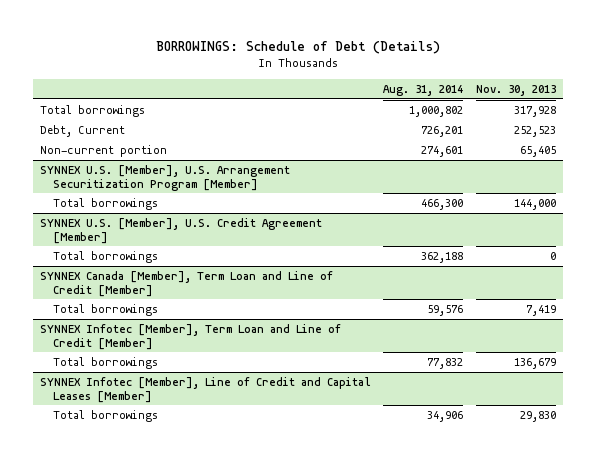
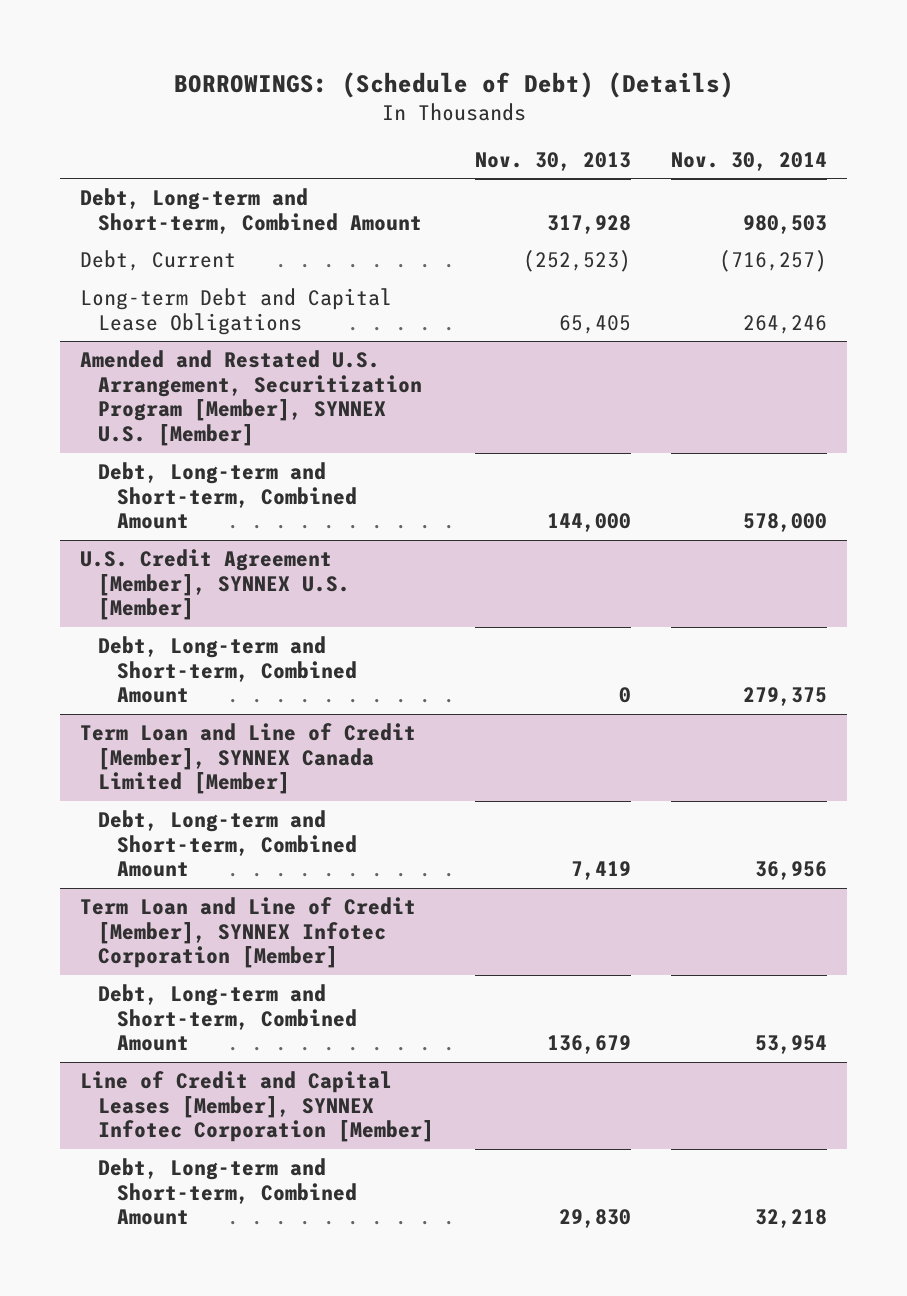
- BORROWINGS: Schedule of Debt (Details)
+ BORROWINGS: (Schedule of Debt) (Details)
- | Aug. 31, 2014 | Nov. 30, 2013
+ | Nov. 30, 2013 | Nov. 30, 2014
- Total borrowings | 1,000,802 | 317,928
- Debt, Current | 726,201 | 252,523
- Non-current portion | 274,601 | 65,405
- SYNNEX U.S. [Member], U.S. Arrangement Securitization Program [Member]
- Total borrowings | 466,300 | 144,000
- SYNNEX U.S. [Member], U.S. Credit Agreement [Member]
- Total borrowings | 362,188 | 0
- SYNNEX Canada [Member], Term Loan and Line of Credit [Member]
- Total borrowings | 59,576 | 7,419
- SYNNEX Infotec [Member], Term Loan and Line of Credit [Member]
- Total borrowings | 77,832 | 136,679
- SYNNEX Infotec [Member], Line of Credit and Capital Leases [Member]
- Total borrowings | 34,906 | 29,830
+ Debt, Long-term and Short-term, Combined Amount | 317,928 | 980,503
+ Debt, Current | (252,523) | (716,257)
+ Long-term Debt and Capital Lease Obligations | 65,405 | 264,246
+ Amended and Restated U.S. Arrangement, Securitization Program [Member], SYNNEX U.S. [Member]
+ Debt, Long-term and Short-term, Combined Amount | 144,000 | 578,000
+ U.S. Credit Agreement [Member], SYNNEX U.S. [Member]
+ Debt, Long-term and Short-term, Combined Amount | 0 | 279,375
+ Term Loan and Line of Credit [Member], SYNNEX Canada Limited [Member]
+ Debt, Long-term and Short-term, Combined Amount | 7,419 | 36,956
+ Term Loan and Line of Credit [Member], SYNNEX Infotec Corporation [Member]
+ Debt, Long-term and Short-term, Combined Amount | 136,679 | 53,954
+ Line of Credit and Capital Leases [Member], SYNNEX Infotec Corporation [Member]
+ Debt, Long-term and Short-term, Combined Amount | 29,830 | 32,218

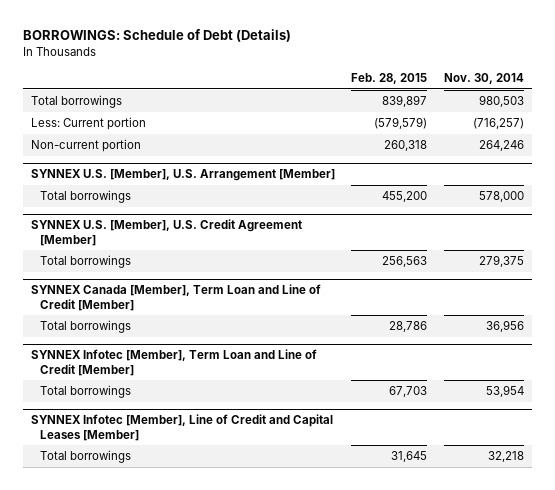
- BORROWINGS: (Schedule of Debt) (Details)
+ BORROWINGS: Schedule of Debt (Details)
- | Nov. 30, 2013 | Nov. 30, 2014
+ | Feb. 28, 2015 | Nov. 30, 2014
- Debt, Long-term and Short-term, Combined Amount | 317,928 | 980,503
- Debt, Current | (252,523) | (716,257)
- Long-term Debt and Capital Lease Obligations | 65,405 | 264,246
- Amended and Restated U.S. Arrangement, Securitization Program [Member], SYNNEX U.S. [Member]
- Debt, Long-term and Short-term, Combined Amount | 144,000 | 578,000
- U.S. Credit Agreement [Member], SYNNEX U.S. [Member]
- Debt, Long-term and Short-term, Combined Amount | 0 | 279,375
- Term Loan and Line of Credit [Member], SYNNEX Canada Limited [Member]
- Debt, Long-term and Short-term, Combined Amount | 7,419 | 36,956
- Term Loan and Line of Credit [Member], SYNNEX Infotec Corporation [Member]
- Debt, Long-term and Short-term, Combined Amount | 136,679 | 53,954
- Line of Credit and Capital Leases [Member], SYNNEX Infotec Corporation [Member]
- Debt, Long-term and Short-term, Combined Amount | 29,830 | 32,218
+ Total borrowings | 839,897 | 980,503
+ Less: Current portion | (579,579) | (716,257)
+ Non-current portion | 260,318 | 264,246
+ SYNNEX U.S. [Member], U.S. Arrangement [Member]
+ Total borrowings | 455,200 | 578,000
+ SYNNEX U.S. [Member], U.S. Credit Agreement [Member]
+ Total borrowings | 256,563 | 279,375
+ SYNNEX Canada [Member], Term Loan and Line of Credit [Member]
+ Total borrowings | 28,786 | 36,956
+ SYNNEX Infotec [Member], Term Loan and Line of Credit [Member]
+ Total borrowings | 67,703 | 53,954
+ SYNNEX Infotec [Member], Line of Credit and Capital Leases [Member]
+ Total borrowings | 31,645 | 32,218

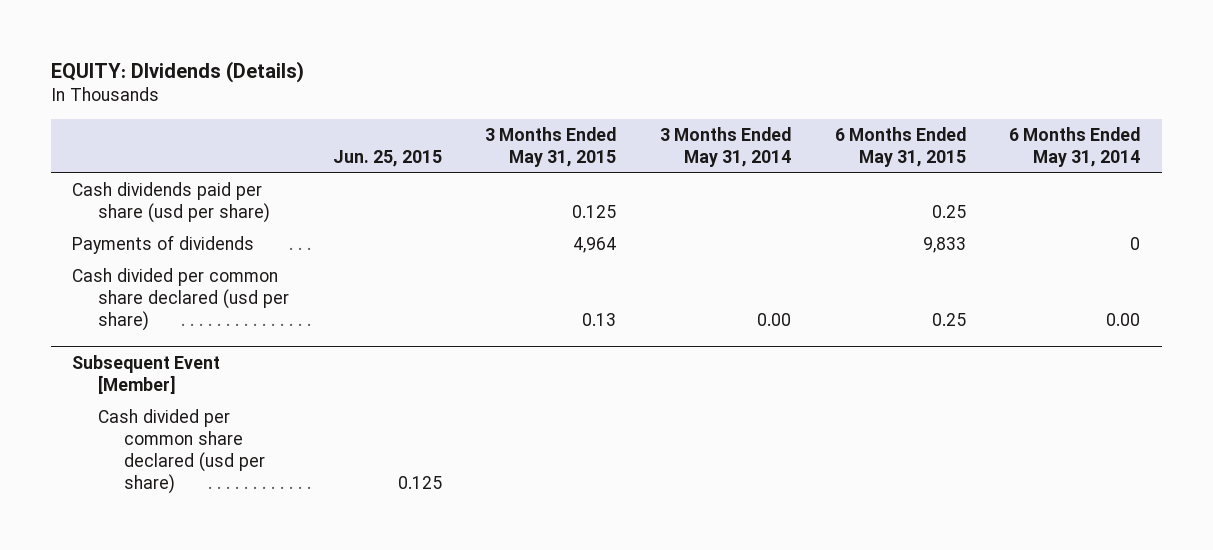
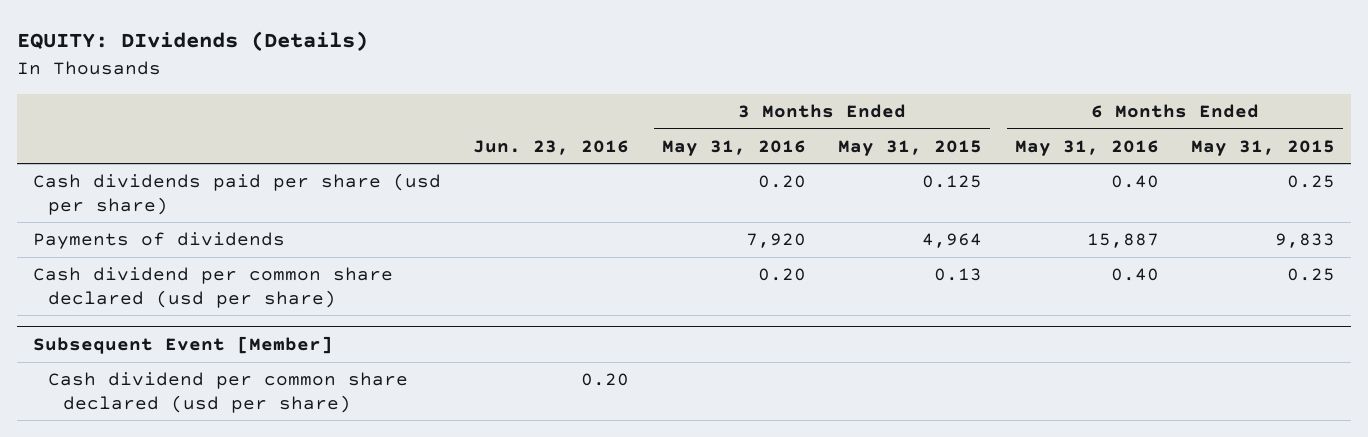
- | Jun. 25, 2015 | 3 Months Ended May 31, 2015 | 3 Months Ended May 31, 2014 | 6 Months Ended May 31, 2015 | 6 Months Ended May 31, 2014
+ | Jun. 23, 2016 | 3 Months Ended May 31, 2016 | 3 Months Ended May 31, 2015 | 6 Months Ended May 31, 2016 | 6 Months Ended May 31, 2015
- Cash divided per common share declared (usd per share) | | 0.13 | 0.00 | 0.25 | 0.00
+ Cash dividend per common share declared (usd per share) | | 0.20 | 0.13 | 0.40 | 0.25
@ Subsequent Event [Member]
- Cash divided per common share declared (usd per share) | 0.125 | | | |
+ Cash dividend per common share declared (usd per share) | 0.20 | | | |

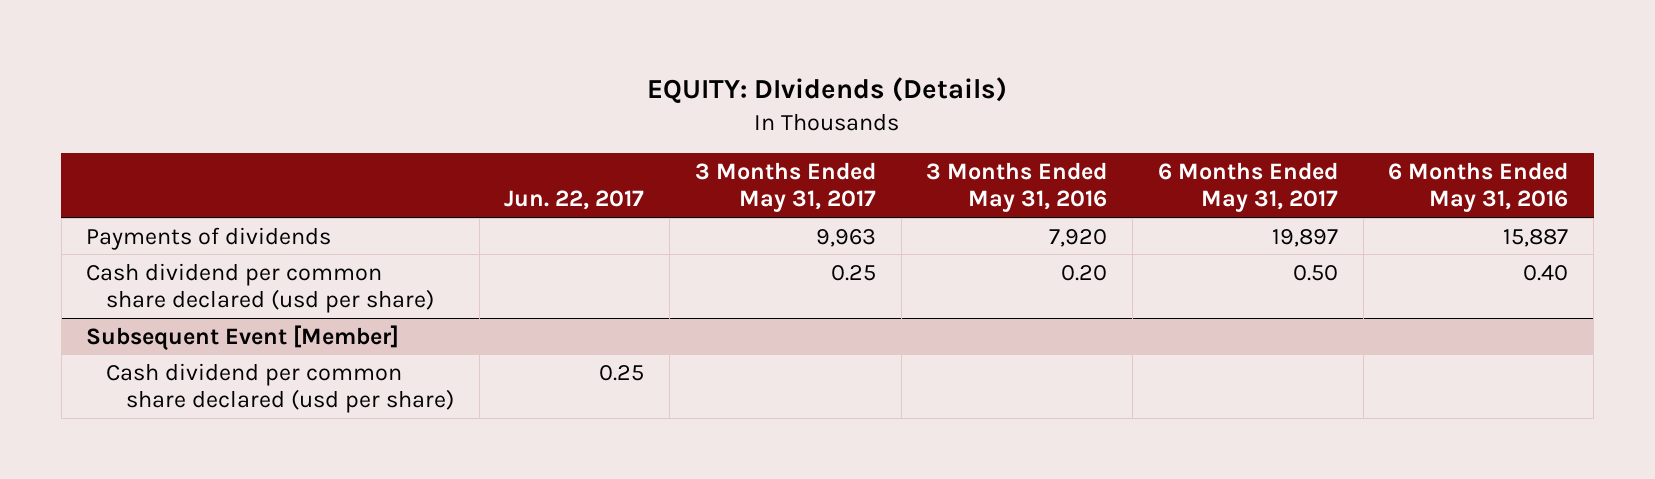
- | Jun. 23, 2016 | 3 Months Ended May 31, 2016 | 3 Months Ended May 31, 2015 | 6 Months Ended May 31, 2016 | 6 Months Ended May 31, 2015
+ | Jun. 22, 2017 | 3 Months Ended May 31, 2017 | 3 Months Ended May 31, 2016 | 6 Months Ended May 31, 2017 | 6 Months Ended May 31, 2016
- Cash dividends paid per share (usd per share) | | 0.20 | 0.125 | 0.40 | 0.25

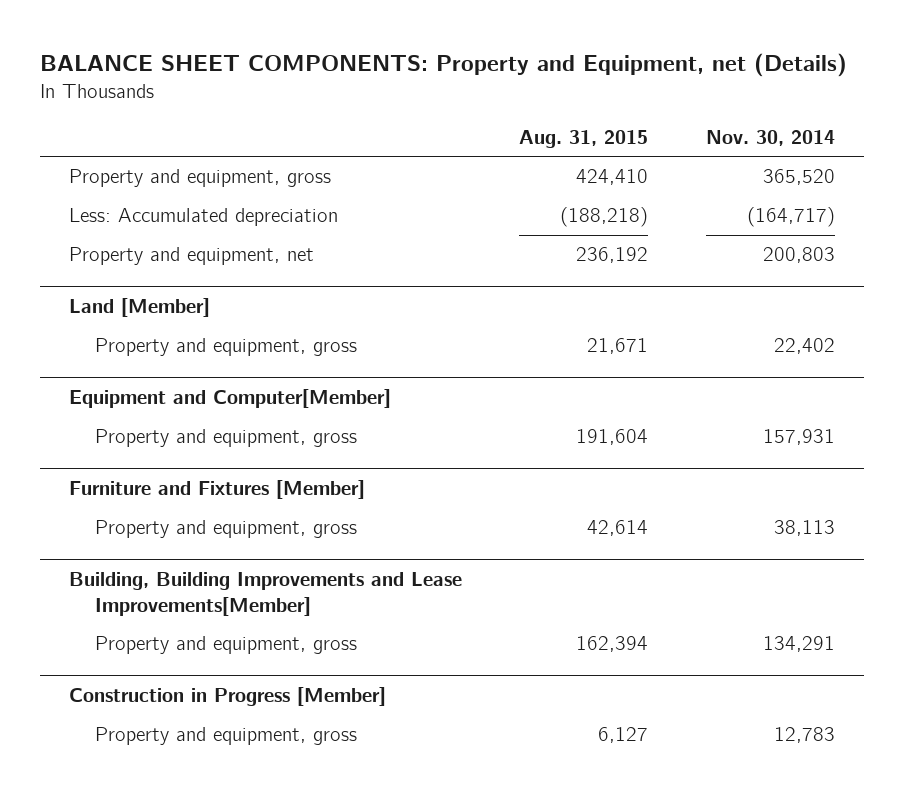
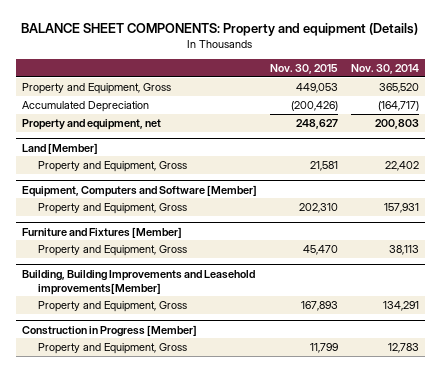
- BALANCE SHEET COMPONENTS: Property and Equipment, net (Details)
+ BALANCE SHEET COMPONENTS: Property and equipment (Details)
- | Aug. 31, 2015 | Nov. 30, 2014
+ | Nov. 30, 2015 | Nov. 30, 2014
- Property and equipment, gross | 424,410 | 365,520
- Less: Accumulated depreciation | (188,218) | (164,717)
+ Property and Equipment, Gross | 449,053 | 365,520
+ Accumulated Depreciation | (200,426) | (164,717)
@ Land [Member]
- Property and equipment, gross | 21,671 | 22,402
- Equipment and Computer[Member]
- Property and equipment, gross | 191,604 | 157,931
@ Land [Member]
+ Property and Equipment, Gross | 21,581 | 22,402
+ Equipment, Computers and Software [Member]
+ Property and Equipment, Gross | 202,310 | 157,931
@ Furniture and Fixtures [Member]
- Property and equipment, gross | 42,614 | 38,113
- Building, Building Improvements and Lease Improvements[Member]
- Property and equipment, gross | 162,394 | 134,291
@ Furniture and Fixtures [Member]
+ Property and Equipment, Gross | 45,470 | 38,113
+ Building, Building Improvements and Leasehold improvements[Member]
+ Property and Equipment, Gross | 167,893 | 134,291
@ Construction in Progress [Member]
- Property and equipment, gross | 6,127 | 12,783
+ Property and Equipment, Gross | 11,799 | 12,783

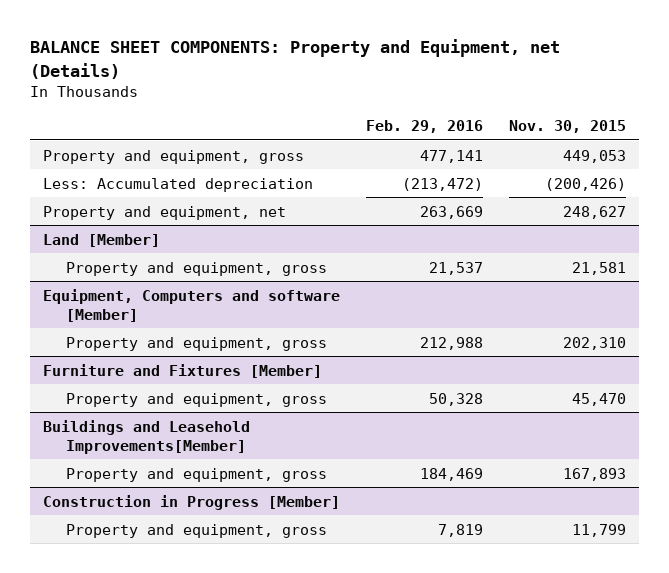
- BALANCE SHEET COMPONENTS: Property and equipment (Details)
+ BALANCE SHEET COMPONENTS: Property and Equipment, net (Details)
- | Nov. 30, 2015 | Nov. 30, 2014
+ | Feb. 29, 2016 | Nov. 30, 2015
- Property and Equipment, Gross | 449,053 | 365,520
- Accumulated Depreciation | (200,426) | (164,717)
+ Property and equipment, gross | 477,141 | 449,053
+ Less: Accumulated depreciation | (213,472) | (200,426)
@ Land [Member]
- Property and Equipment, Gross | 21,581 | 22,402
- Equipment, Computers and Software [Member]
- Property and Equipment, Gross | 202,310 | 157,931
@ Land [Member]
+ Property and equipment, gross | 21,537 | 21,581
+ Equipment, Computers and software [Member]
+ Property and equipment, gross | 212,988 | 202,310
@ Furniture and Fixtures [Member]
- Property and Equipment, Gross | 45,470 | 38,113
- Building, Building Improvements and Leasehold improvements[Member]
- Property and Equipment, Gross | 167,893 | 134,291
@ Furniture and Fixtures [Member]
+ Property and equipment, gross | 50,328 | 45,470
+ Buildings and Leasehold Improvements[Member]
+ Property and equipment, gross | 184,469 | 167,893
@ Construction in Progress [Member]
- Property and Equipment, Gross | 11,799 | 12,783
+ Property and equipment, gross | 7,819 | 11,799

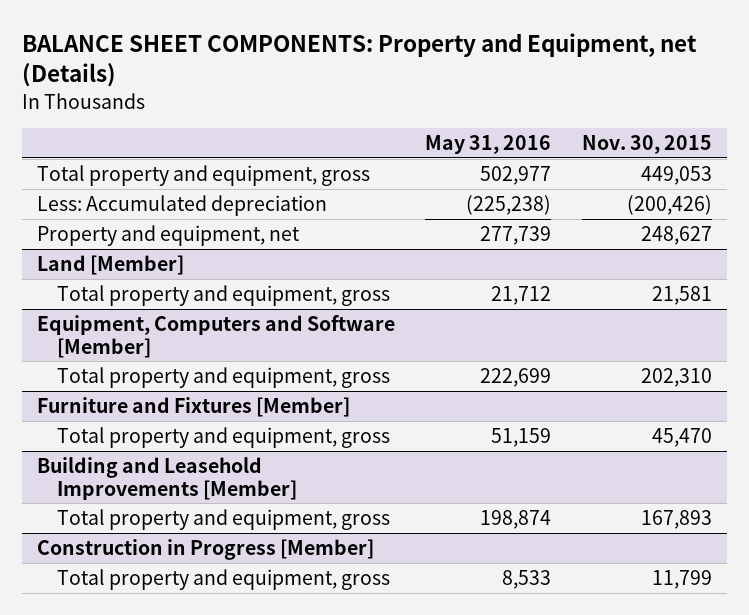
- | Feb. 29, 2016 | Nov. 30, 2015
+ | May 31, 2016 | Nov. 30, 2015
- Property and equipment, gross | 477,141 | 449,053
+ Total property and equipment, gross | 502,977 | 449,053
@ Land [Member]
- Property and equipment, gross | 21,537 | 21,581
- Equipment, Computers and software [Member]
- Property and equipment, gross | 212,988 | 202,310
@ Land [Member]
+ Total property and equipment, gross | 21,712 | 21,581
+ Equipment, Computers and Software [Member]
+ Total property and equipment, gross | 222,699 | 202,310
@ Furniture and Fixtures [Member]
- Property and equipment, gross | 50,328 | 45,470
- Buildings and Leasehold Improvements[Member]
- Property and equipment, gross | 184,469 | 167,893
@ Furniture and Fixtures [Member]
+ Total property and equipment, gross | 51,159 | 45,470
+ Building and Leasehold Improvements [Member]
+ Total property and equipment, gross | 198,874 | 167,893
@ Construction in Progress [Member]
- Property and equipment, gross | 7,819 | 11,799
+ Total property and equipment, gross | 8,533 | 11,799

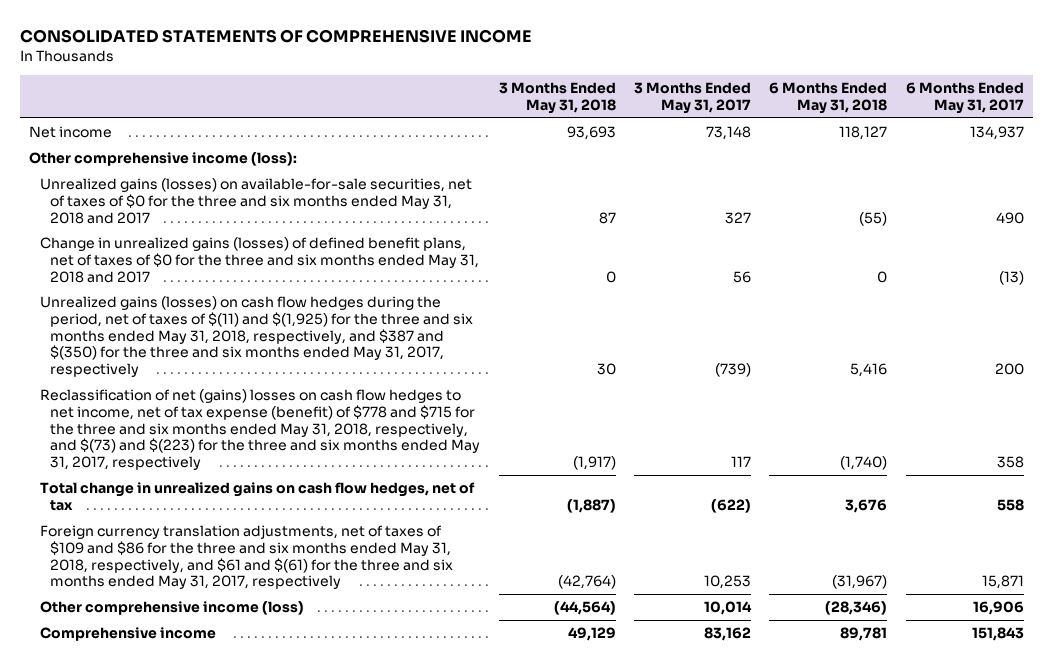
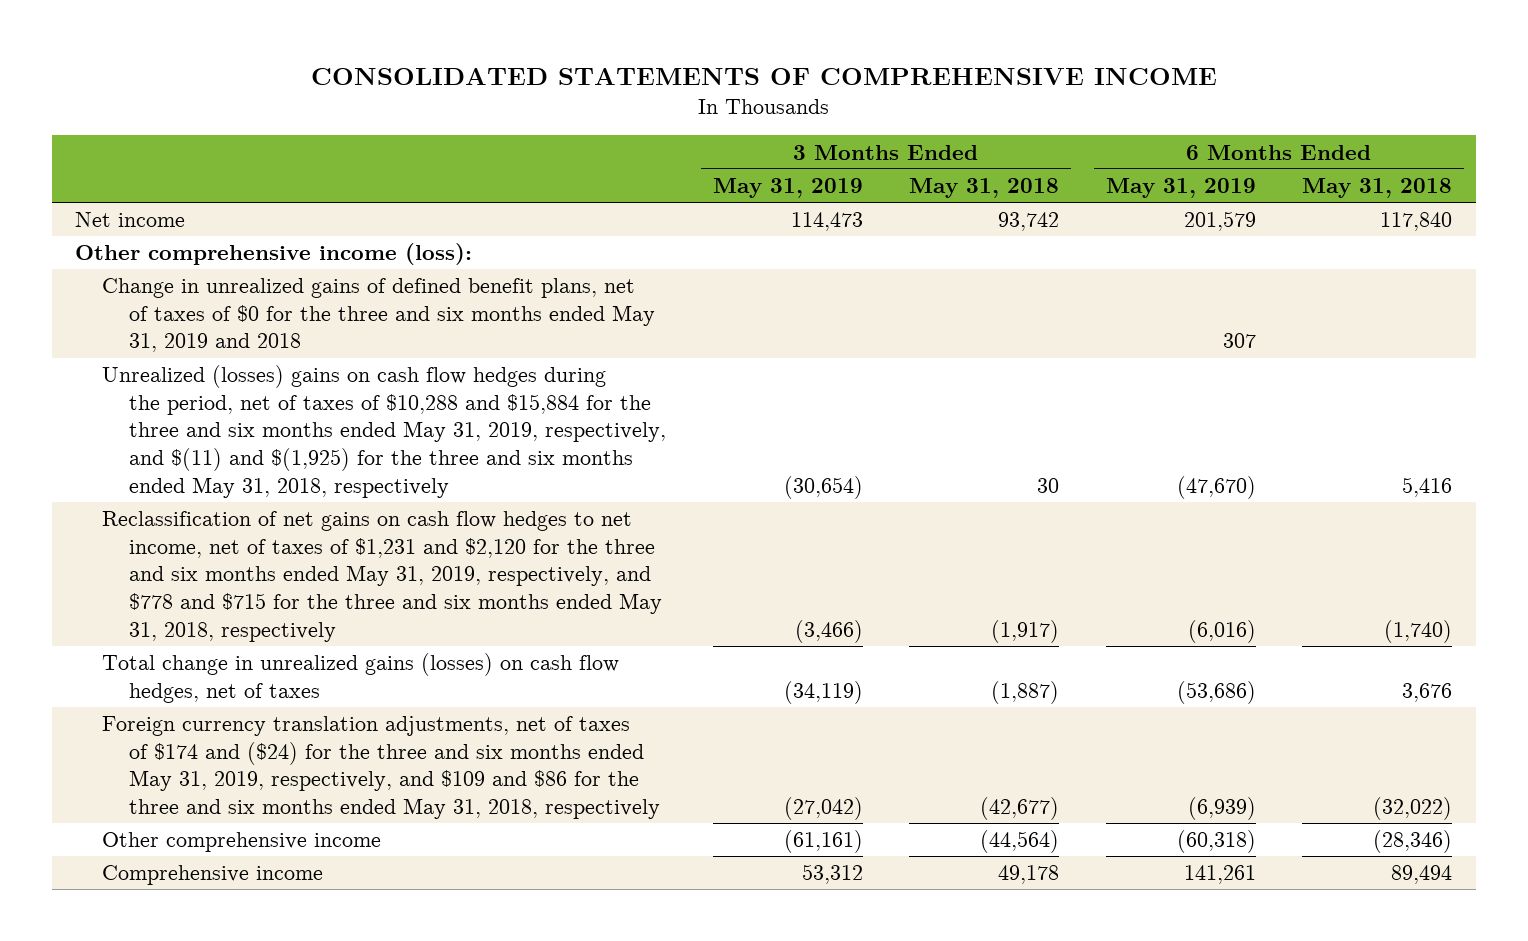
- | 3 Months Ended May 31, 2018 | 3 Months Ended May 31, 2017 | 6 Months Ended May 31, 2018 | 6 Months Ended May 31, 2017
+ | 3 Months Ended May 31, 2019 | 3 Months Ended May 31, 2018 | 6 Months Ended May 31, 2019 | 6 Months Ended May 31, 2018
- Net income | 93,693 | 73,148 | 118,127 | 134,937
+ Net income | 114,473 | 93,742 | 201,579 | 117,840
- Unrealized gains (losses) on available-for-sale securities, net of taxes of $0 for the three and six months ended May 31, 2018 and 2017 | 87 | 327 | (55) | 490
- Change in unrealized gains (losses) of defined benefit plans, net of taxes of $0 for the three and six months ended May 31, 2018 and 2017 | 0 | 56 | 0 | (13)
- Unrealized gains (losses) on cash flow hedges during the period, net of taxes of $(11) and $(1,925) for the three and six months ended May 31, 2018, respectively, and $387 and $(350) for the three and six months ended May 31, 2017, respectively | 30 | (739) | 5,416 | 200
- Reclassification of net (gains) losses on cash flow hedges to net income, net of tax expense (benefit) of $778 and $715 for the three and six months ended May 31, 2018, respectively, and $(73) and $(223) for the three and six months ended May 31, 2017, respectively | (1,917) | 117 | (1,740) | 358
- Total change in unrealized gains on cash flow hedges, net of tax | (1,887) | (622) | 3,676 | 558
- Foreign currency translation adjustments, net of taxes of $109 and $86 for the three and six months ended May 31, 2018, respectively, and $61 and $(61) for the three and six months ended May 31, 2017, respectively | (42,764) | 10,253 | (31,967) | 15,871
- Other comprehensive income (loss) | (44,564) | 10,014 | (28,346) | 16,906
- Comprehensive income | 49,129 | 83,162 | 89,781 | 151,843
+ Change in unrealized gains of defined benefit plans, net of taxes of $0 for the three and six months ended May 31, 2019 and 2018 | | | 307 |
+ Unrealized (losses) gains on cash flow hedges during the period, net of taxes of $10,288 and $15,884 for the three and six months ended May 31, 2019, respectively, and $(11) and $(1,925) for the three and six months ended May 31, 2018, respectively | (30,654) | 30 | (47,670) | 5,416
+ Reclassification of net gains on cash flow hedges to net income, net of taxes of $1,231 and $2,120 for the three and six months ended May 31, 2019, respectively, and $778 and $715 for the three and six months ended May 31, 2018, respectively | (3,466) | (1,917) | (6,016) | (1,740)
+ Total change in unrealized gains (losses) on cash flow hedges, net of taxes | (34,119) | (1,887) | (53,686) | 3,676
+ Foreign currency translation adjustments, net of taxes of $174 and ($24) for the three and six months ended May 31, 2019, respectively, and $109 and $86 for the three and six months ended May 31, 2018, respectively | (27,042) | (42,677) | (6,939) | (32,022)
+ Other comprehensive income | (61,161) | (44,564) | (60,318) | (28,346)
+ Comprehensive income | 53,312 | 49,178 | 141,261 | 89,494

